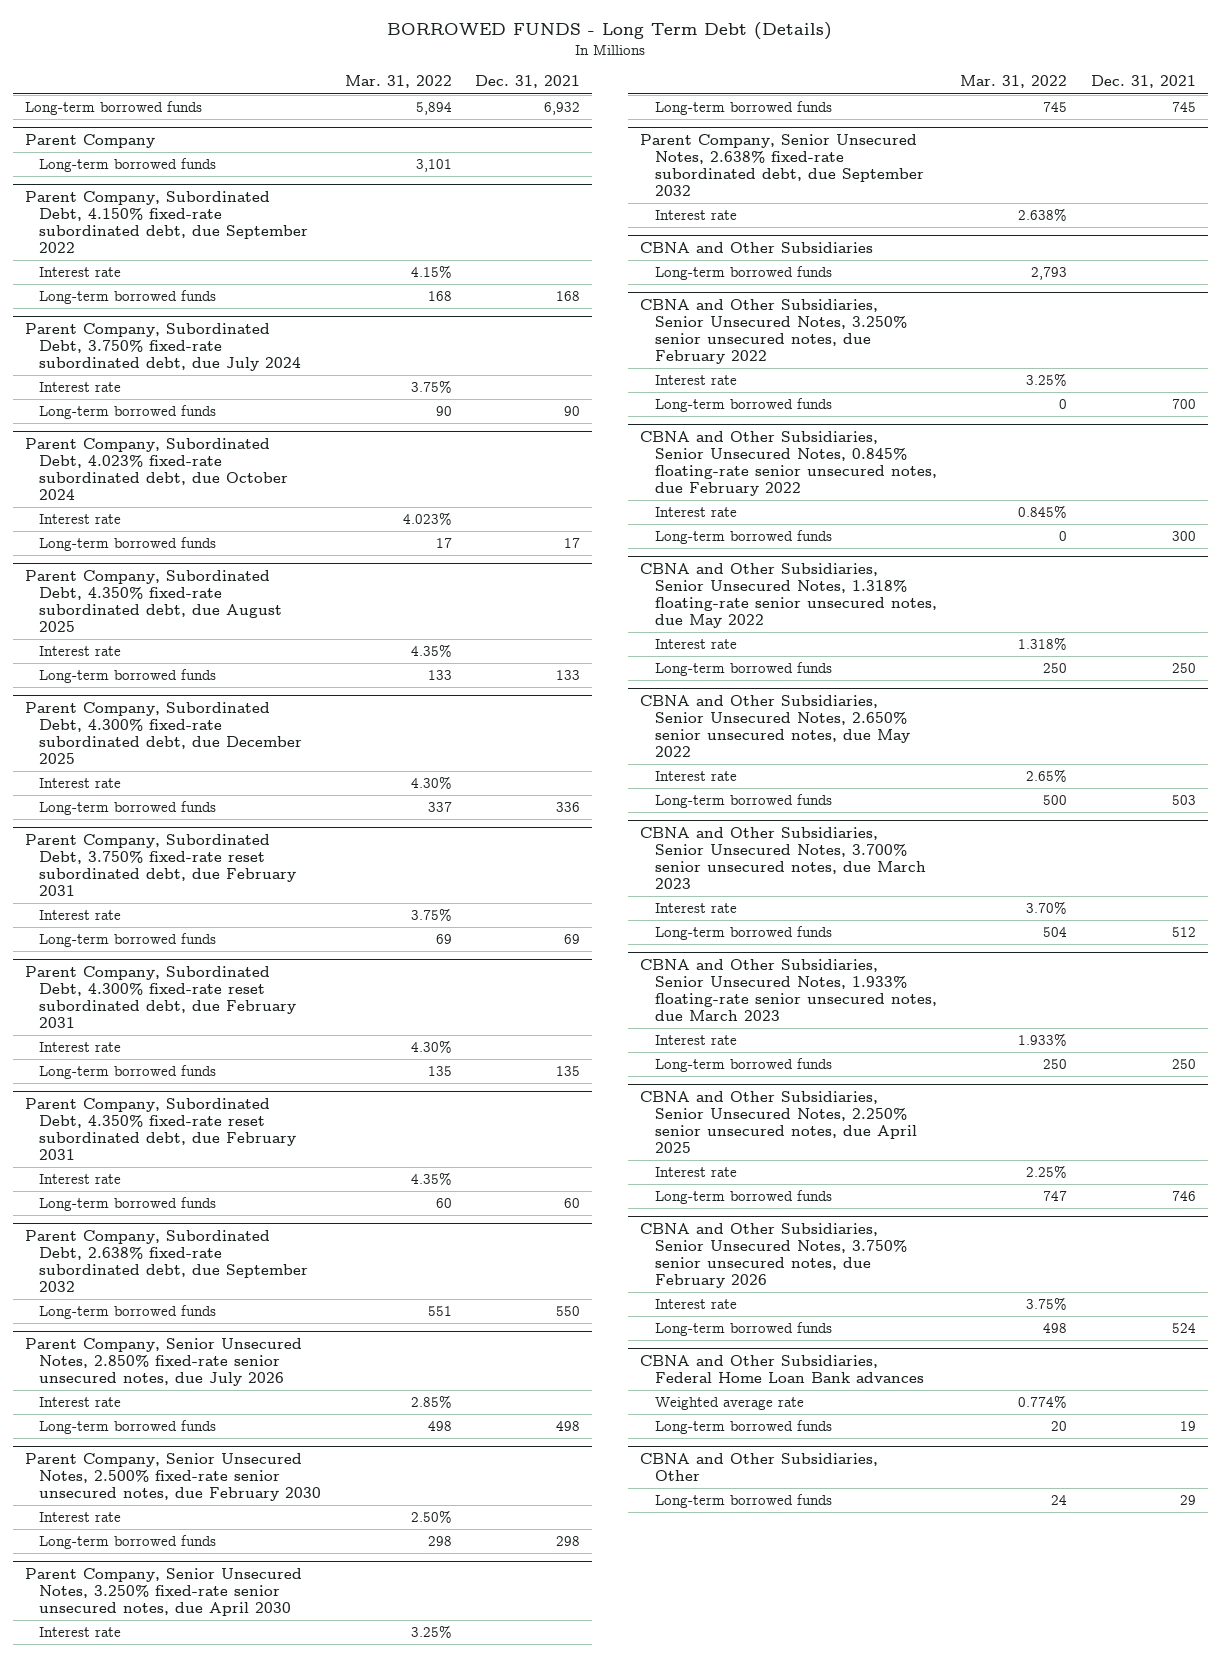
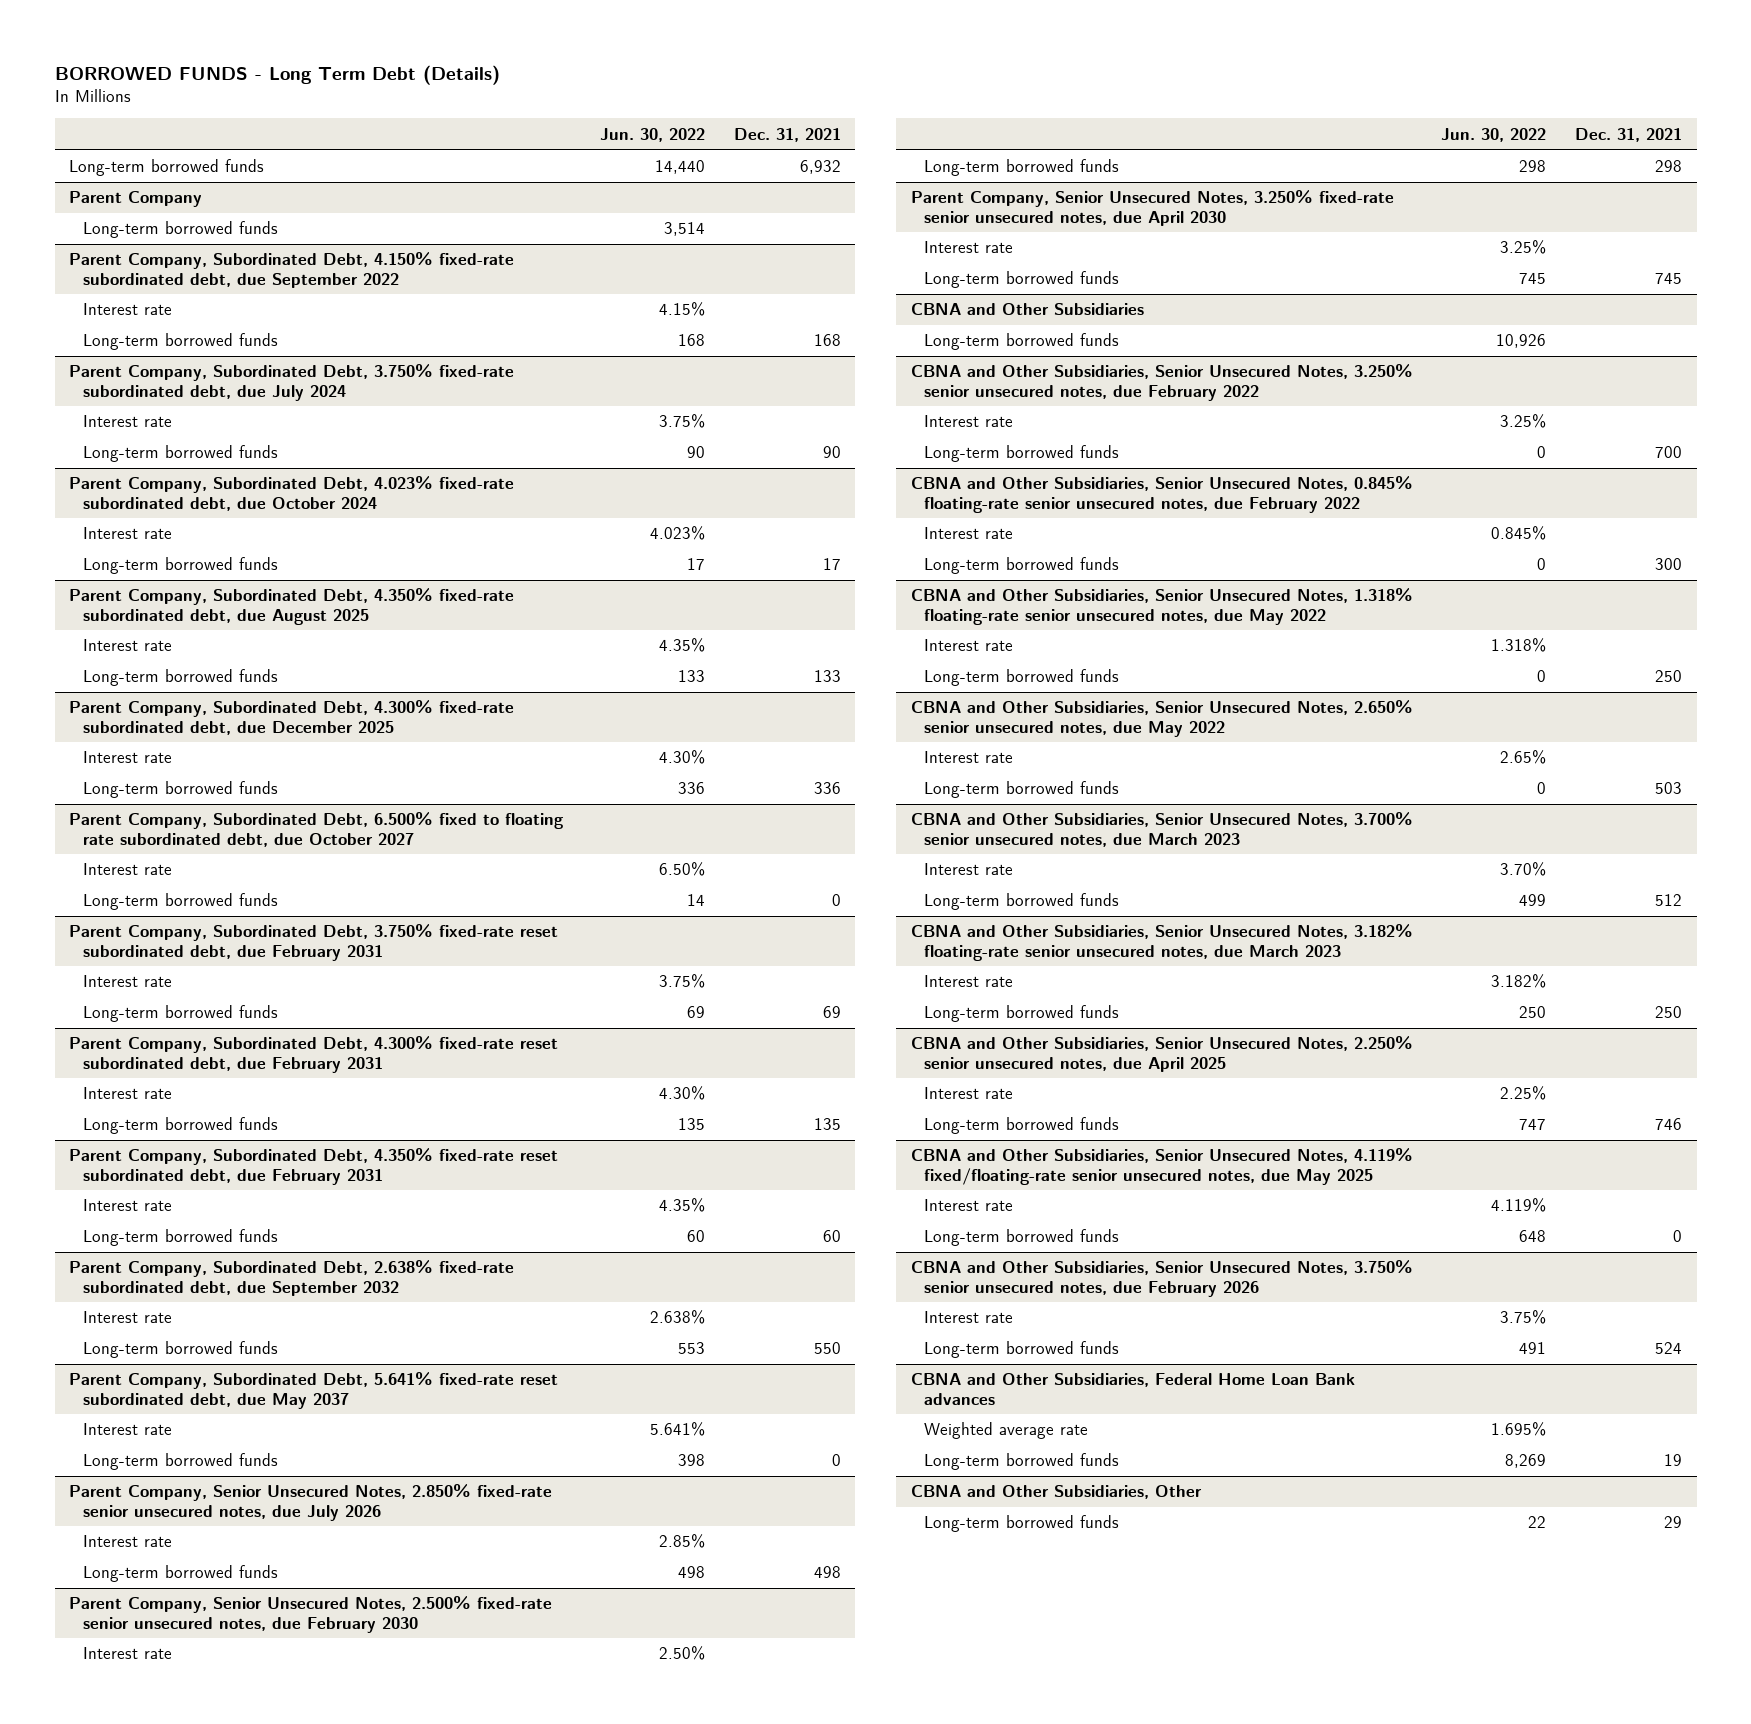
- | Mar. 31, 2022 | Dec. 31, 2021
+ | Jun. 30, 2022 | Dec. 31, 2021
+ Parent Company, Subordinated Debt, 6.500% fixed to floating rate subordinated debt, due October 2027
+ Interest rate | 6.50% |
+ Long-term borrowed funds | 14 | 0
@ Parent Company, Subordinated Debt, 2.638% fixed-rate subordinated debt, due September 2032
+ Interest rate | 2.638% |
+ Parent Company, Subordinated Debt, 5.641% fixed-rate reset subordinated debt, due May 2037
+ Interest rate | 5.641% |
+ Long-term borrowed funds | 398 | 0
- Parent Company, Senior Unsecured Notes, 2.638% fixed-rate subordinated debt, due September 2032
- Interest rate | 2.638% |
- CBNA and Other Subsidiaries, Senior Unsecured Notes, 1.933% floating-rate senior unsecured notes, due March 2023
+ CBNA and Other Subsidiaries, Senior Unsecured Notes, 3.182% floating-rate senior unsecured notes, due March 2023
+ CBNA and Other Subsidiaries, Senior Unsecured Notes, 4.119% fixed/floating-rate senior unsecured notes, due May 2025
+ Interest rate | 4.119% |
+ Long-term borrowed funds | 648 | 0

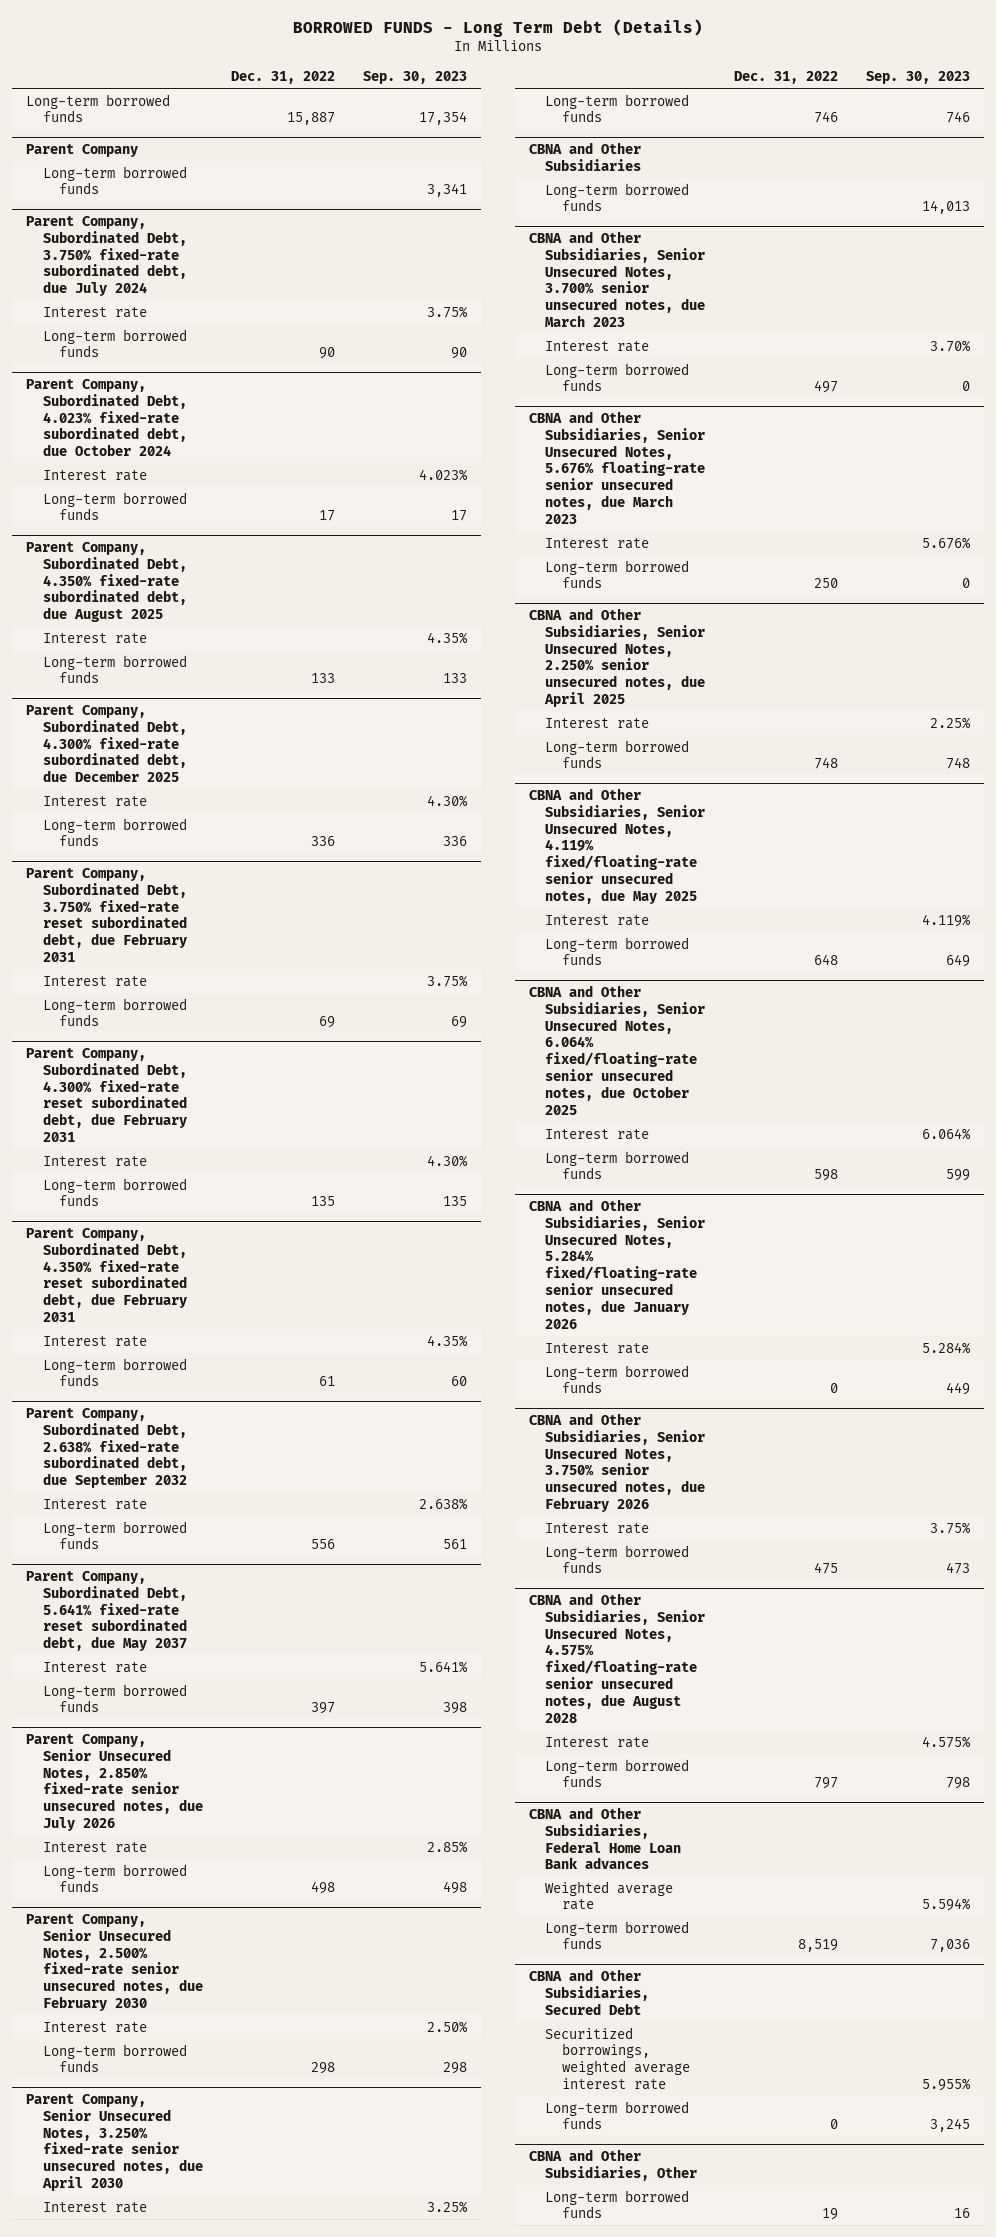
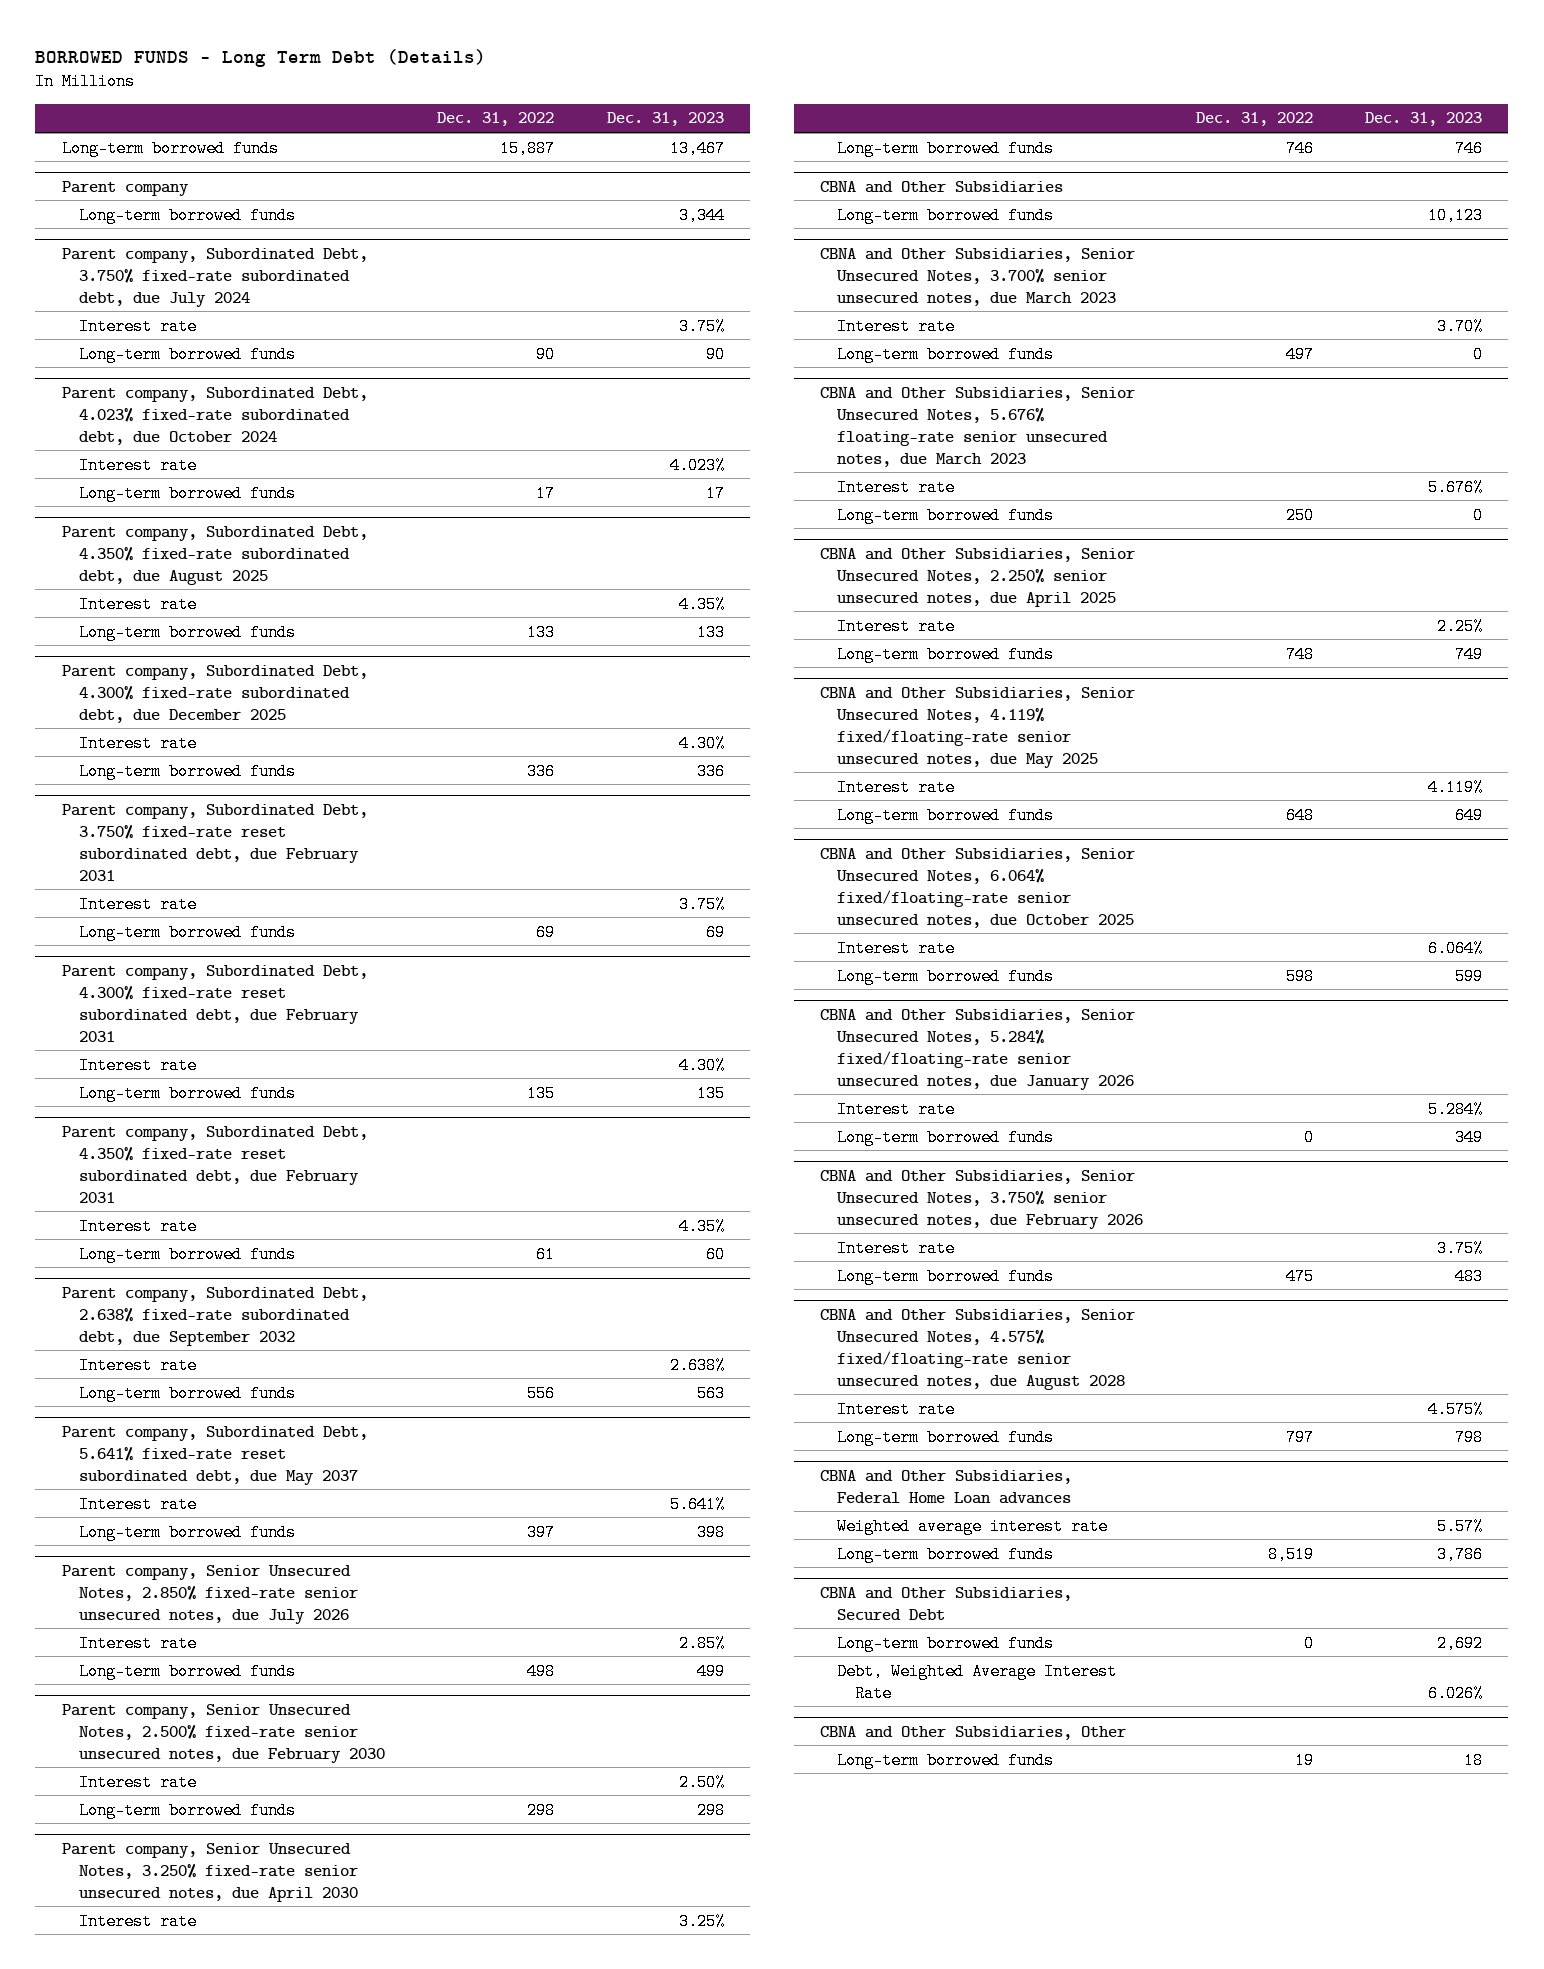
- | Dec. 31, 2022 | Sep. 30, 2023
+ | Dec. 31, 2022 | Dec. 31, 2023
- Parent Company
+ Parent company
- Parent Company, Subordinated Debt, 3.750% fixed-rate subordinated debt, due July 2024
+ Parent company, Subordinated Debt, 3.750% fixed-rate subordinated debt, due July 2024
- Parent Company, Subordinated Debt, 4.023% fixed-rate subordinated debt, due October 2024
+ Parent company, Subordinated Debt, 4.023% fixed-rate subordinated debt, due October 2024
- Parent Company, Subordinated Debt, 4.350% fixed-rate subordinated debt, due August 2025
+ Parent company, Subordinated Debt, 4.350% fixed-rate subordinated debt, due August 2025
- Parent Company, Subordinated Debt, 4.300% fixed-rate subordinated debt, due December 2025
+ Parent company, Subordinated Debt, 4.300% fixed-rate subordinated debt, due December 2025
- Parent Company, Subordinated Debt, 3.750% fixed-rate reset subordinated debt, due February 2031
+ Parent company, Subordinated Debt, 3.750% fixed-rate reset subordinated debt, due February 2031
- Parent Company, Subordinated Debt, 4.300% fixed-rate reset subordinated debt, due February 2031
+ Parent company, Subordinated Debt, 4.300% fixed-rate reset subordinated debt, due February 2031
- Parent Company, Subordinated Debt, 4.350% fixed-rate reset subordinated debt, due February 2031
+ Parent company, Subordinated Debt, 4.350% fixed-rate reset subordinated debt, due February 2031
- Parent Company, Subordinated Debt, 2.638% fixed-rate subordinated debt, due September 2032
+ Parent company, Subordinated Debt, 2.638% fixed-rate subordinated debt, due September 2032
- Parent Company, Subordinated Debt, 5.641% fixed-rate reset subordinated debt, due May 2037
+ Parent company, Subordinated Debt, 5.641% fixed-rate reset subordinated debt, due May 2037
- Parent Company, Senior Unsecured Notes, 2.850% fixed-rate senior unsecured notes, due July 2026
+ Parent company, Senior Unsecured Notes, 2.850% fixed-rate senior unsecured notes, due July 2026
- Parent Company, Senior Unsecured Notes, 2.500% fixed-rate senior unsecured notes, due February 2030
+ Parent company, Senior Unsecured Notes, 2.500% fixed-rate senior unsecured notes, due February 2030
- Parent Company, Senior Unsecured Notes, 3.250% fixed-rate senior unsecured notes, due April 2030
+ Parent company, Senior Unsecured Notes, 3.250% fixed-rate senior unsecured notes, due April 2030
- CBNA and Other Subsidiaries, Federal Home Loan Bank advances
- Weighted average rate | | 5.594%
+ CBNA and Other Subsidiaries, Federal Home Loan advances
+ Weighted average interest rate | | 5.57%
@ CBNA and Other Subsidiaries, Secured Debt
- Securitized borrowings, weighted average interest rate | | 5.955%
+ Debt, Weighted Average Interest Rate | | 6.026%

